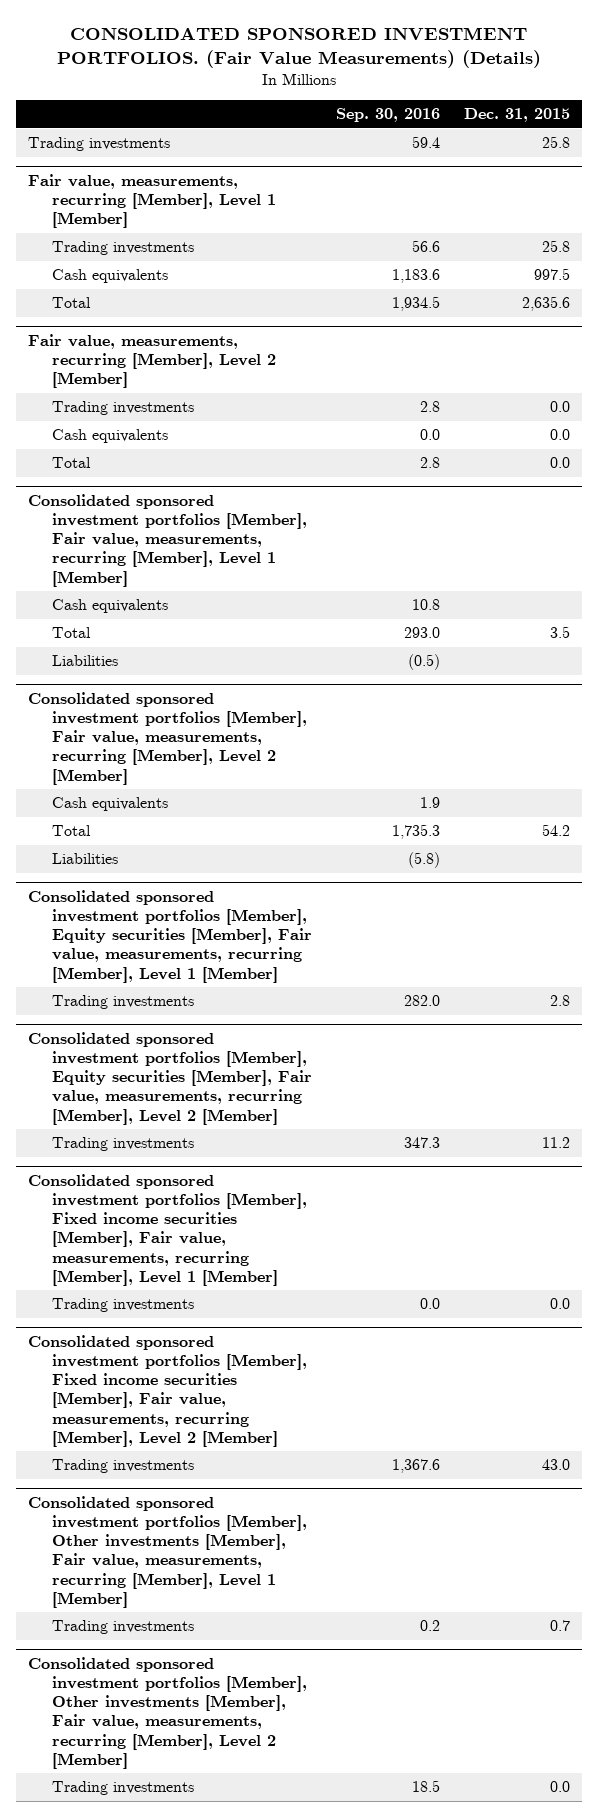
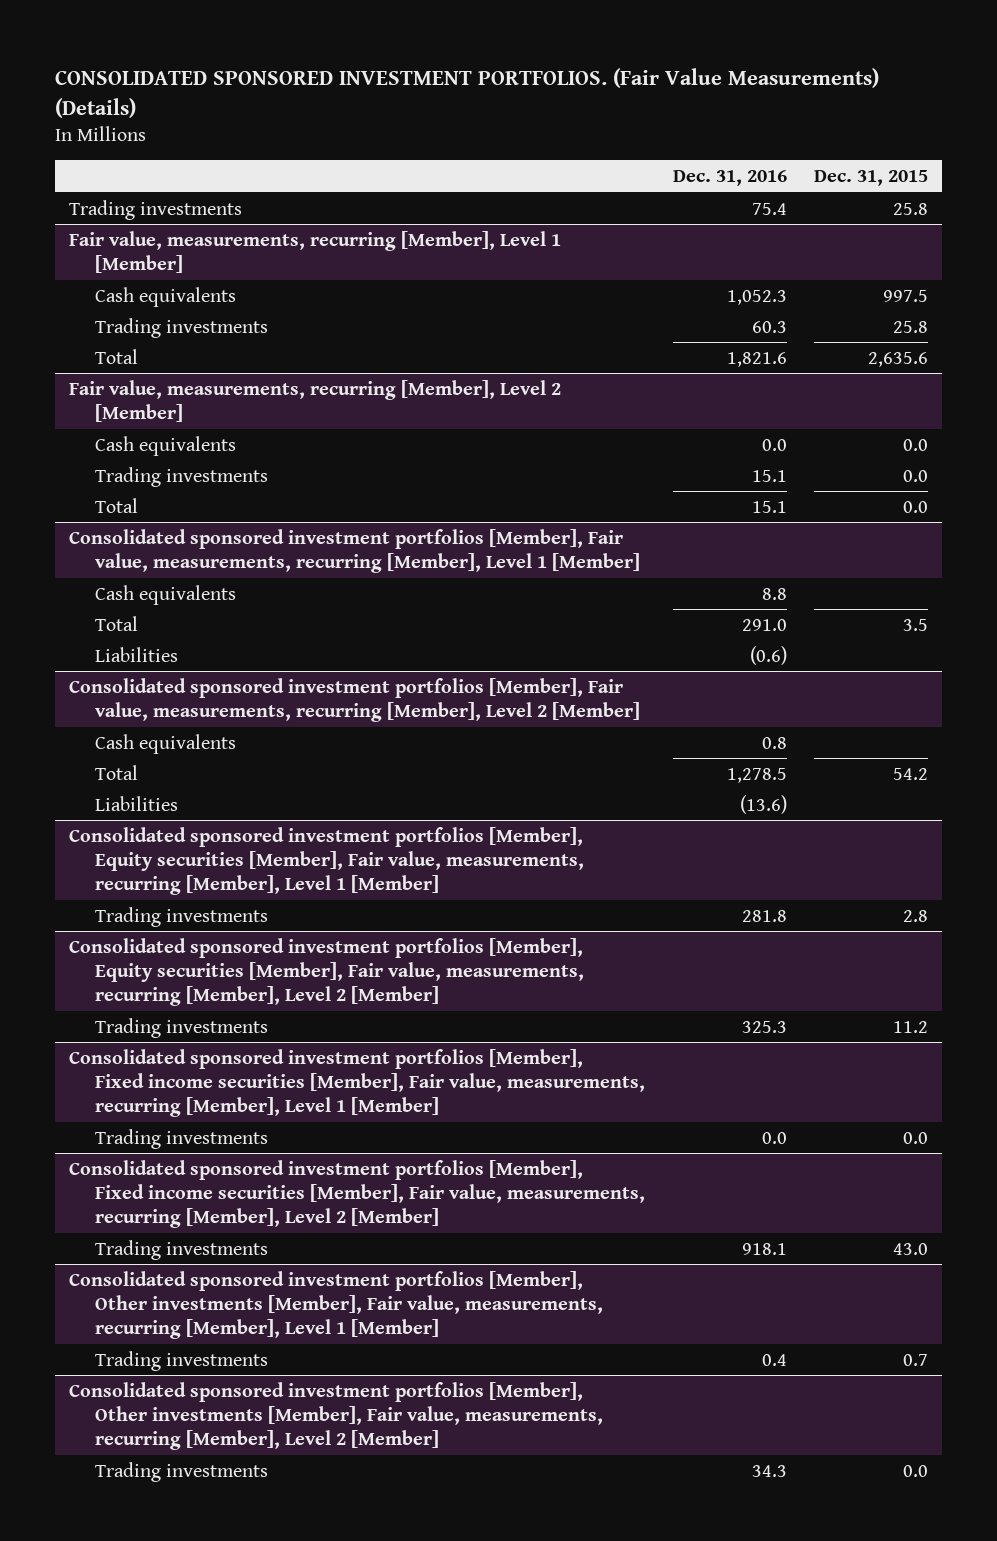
- | Sep. 30, 2016 | Dec. 31, 2015
+ | Dec. 31, 2016 | Dec. 31, 2015
@ Fair value, measurements, recurring [Member], Level 1 [Member]
moved down: Trading investments | 60.3 | 25.8
@ Fair value, measurements, recurring [Member], Level 2 [Member]
moved down: Trading investments | 15.1 | 0.0

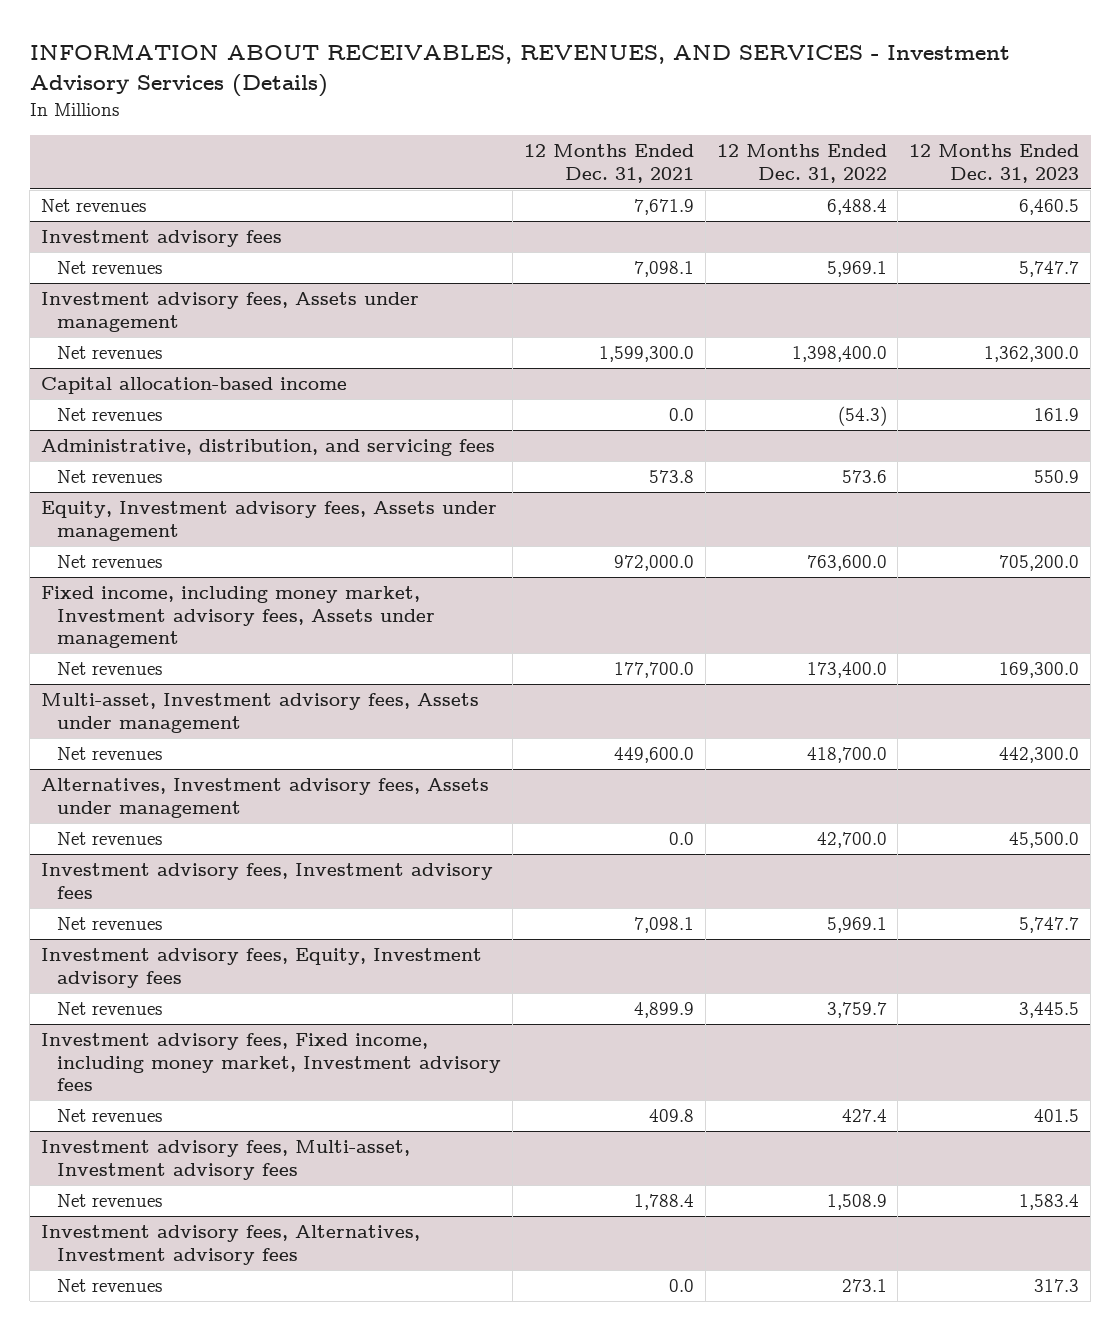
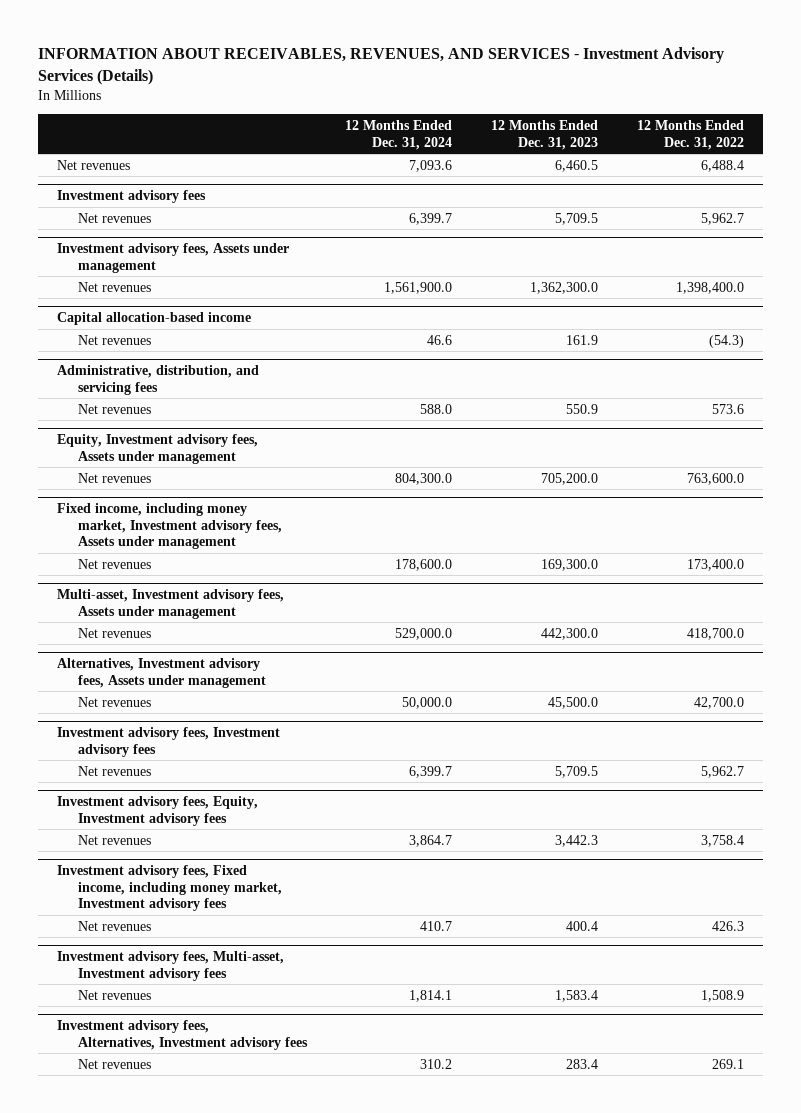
- | 12 Months Ended Dec. 31, 2021 | 12 Months Ended Dec. 31, 2022 | 12 Months Ended Dec. 31, 2023
+ | 12 Months Ended Dec. 31, 2024 | 12 Months Ended Dec. 31, 2023 | 12 Months Ended Dec. 31, 2022
@ Investment advisory fees
- Net revenues | 7,098.1 | 5,969.1 | 5,747.7
+ Net revenues | 6,399.7 | 5,709.5 | 5,962.7
@ Investment advisory fees, Investment advisory fees
- Net revenues | 7,098.1 | 5,969.1 | 5,747.7
+ Net revenues | 6,399.7 | 5,709.5 | 5,962.7
@ Investment advisory fees, Equity, Investment advisory fees
- Net revenues | 4,899.9 | 3,759.7 | 3,445.5
+ Net revenues | 3,864.7 | 3,442.3 | 3,758.4
@ Investment advisory fees, Fixed income, including money market, Investment advisory fees
- Net revenues | 409.8 | 427.4 | 401.5
+ Net revenues | 410.7 | 400.4 | 426.3
@ Investment advisory fees, Alternatives, Investment advisory fees
- Net revenues | 0.0 | 273.1 | 317.3
+ Net revenues | 310.2 | 283.4 | 269.1

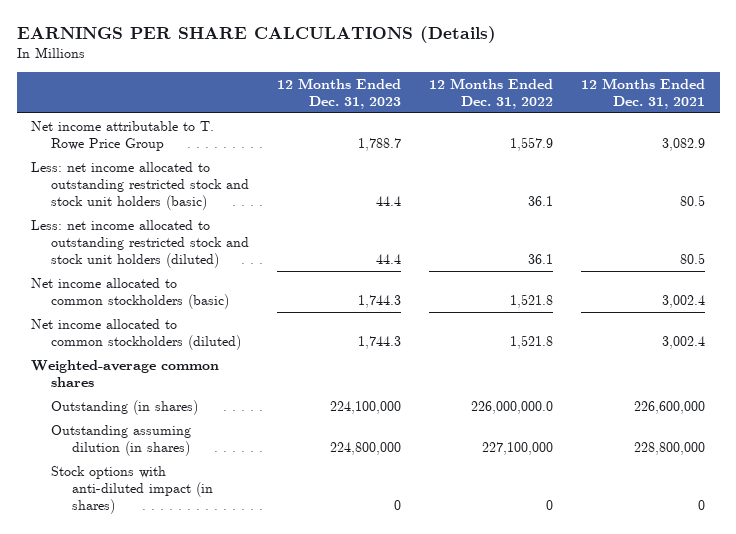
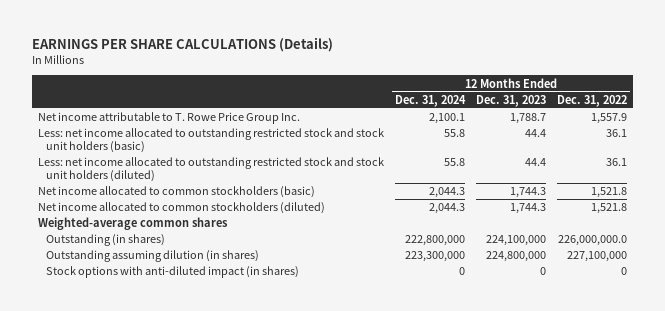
- | 12 Months Ended Dec. 31, 2023 | 12 Months Ended Dec. 31, 2022 | 12 Months Ended Dec. 31, 2021
+ | 12 Months Ended Dec. 31, 2024 | 12 Months Ended Dec. 31, 2023 | 12 Months Ended Dec. 31, 2022
- Net income attributable to T. Rowe Price Group | 1,788.7 | 1,557.9 | 3,082.9
+ Net income attributable to T. Rowe Price Group Inc. | 2,100.1 | 1,788.7 | 1,557.9

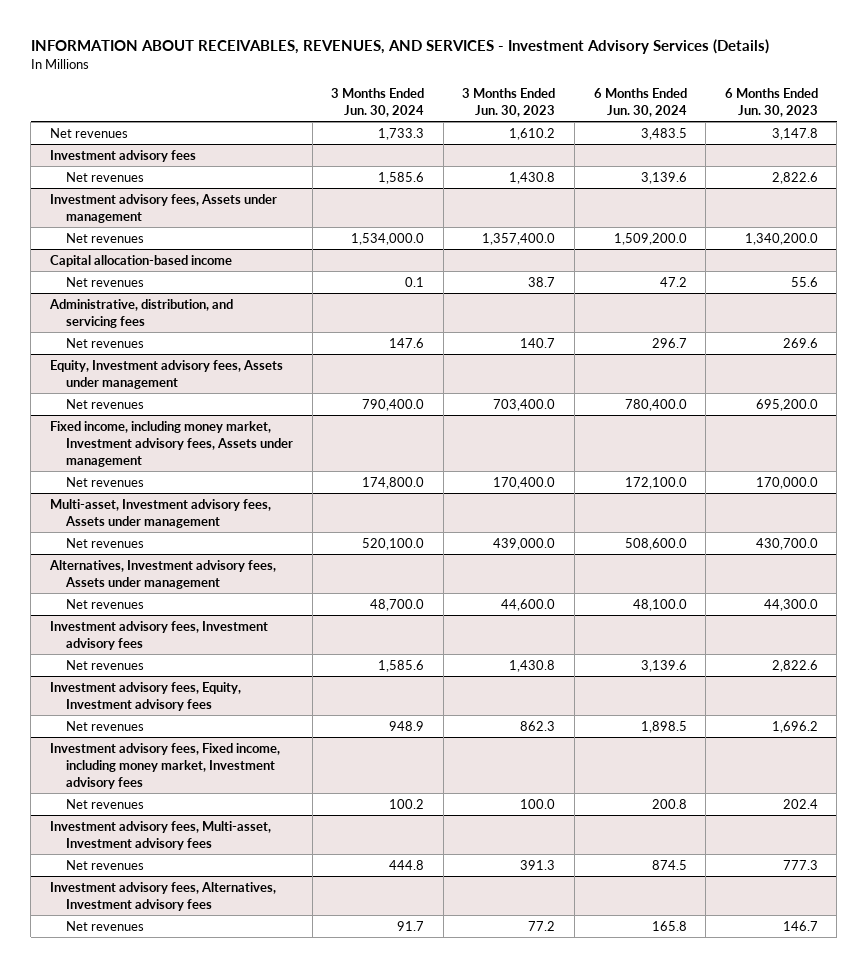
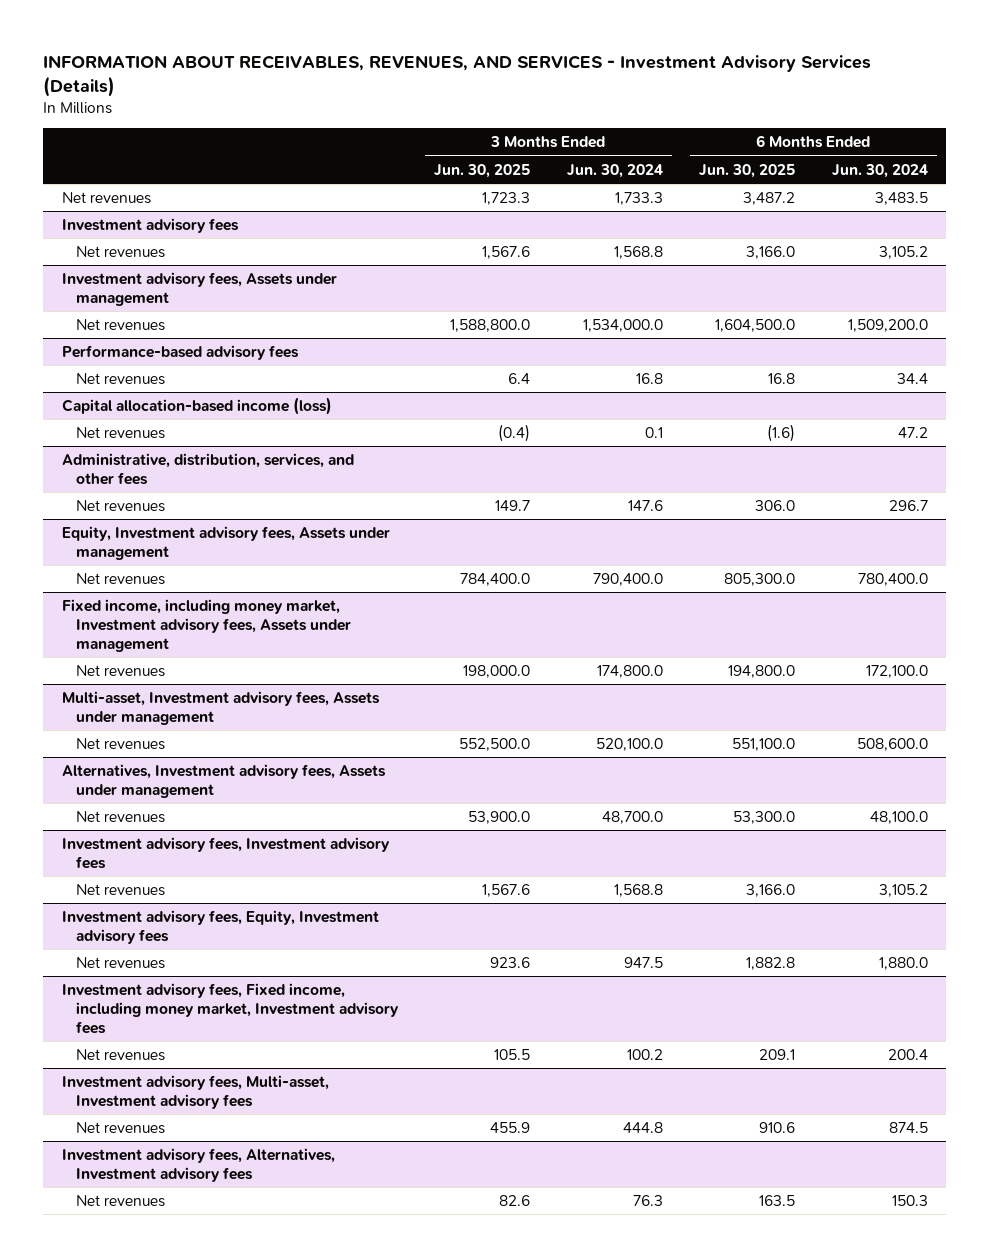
- | 3 Months Ended Jun. 30, 2024 | 3 Months Ended Jun. 30, 2023 | 6 Months Ended Jun. 30, 2024 | 6 Months Ended Jun. 30, 2023
+ | 3 Months Ended Jun. 30, 2025 | 3 Months Ended Jun. 30, 2024 | 6 Months Ended Jun. 30, 2025 | 6 Months Ended Jun. 30, 2024
@ Investment advisory fees
- Net revenues | 1,585.6 | 1,430.8 | 3,139.6 | 2,822.6
+ Net revenues | 1,567.6 | 1,568.8 | 3,166.0 | 3,105.2
- Capital allocation-based income
+ Performance-based advisory fees
+ Net revenues | 6.4 | 16.8 | 16.8 | 34.4
+ Capital allocation-based income (loss)
- Administrative, distribution, and servicing fees
+ Administrative, distribution, services, and other fees
@ Investment advisory fees, Investment advisory fees
- Net revenues | 1,585.6 | 1,430.8 | 3,139.6 | 2,822.6
+ Net revenues | 1,567.6 | 1,568.8 | 3,166.0 | 3,105.2
@ Investment advisory fees, Equity, Investment advisory fees
- Net revenues | 948.9 | 862.3 | 1,898.5 | 1,696.2
+ Net revenues | 923.6 | 947.5 | 1,882.8 | 1,880.0
@ Investment advisory fees, Fixed income, including money market, Investment advisory fees
- Net revenues | 100.2 | 100.0 | 200.8 | 202.4
+ Net revenues | 105.5 | 100.2 | 209.1 | 200.4
@ Investment advisory fees, Alternatives, Investment advisory fees
- Net revenues | 91.7 | 77.2 | 165.8 | 146.7
+ Net revenues | 82.6 | 76.3 | 163.5 | 150.3

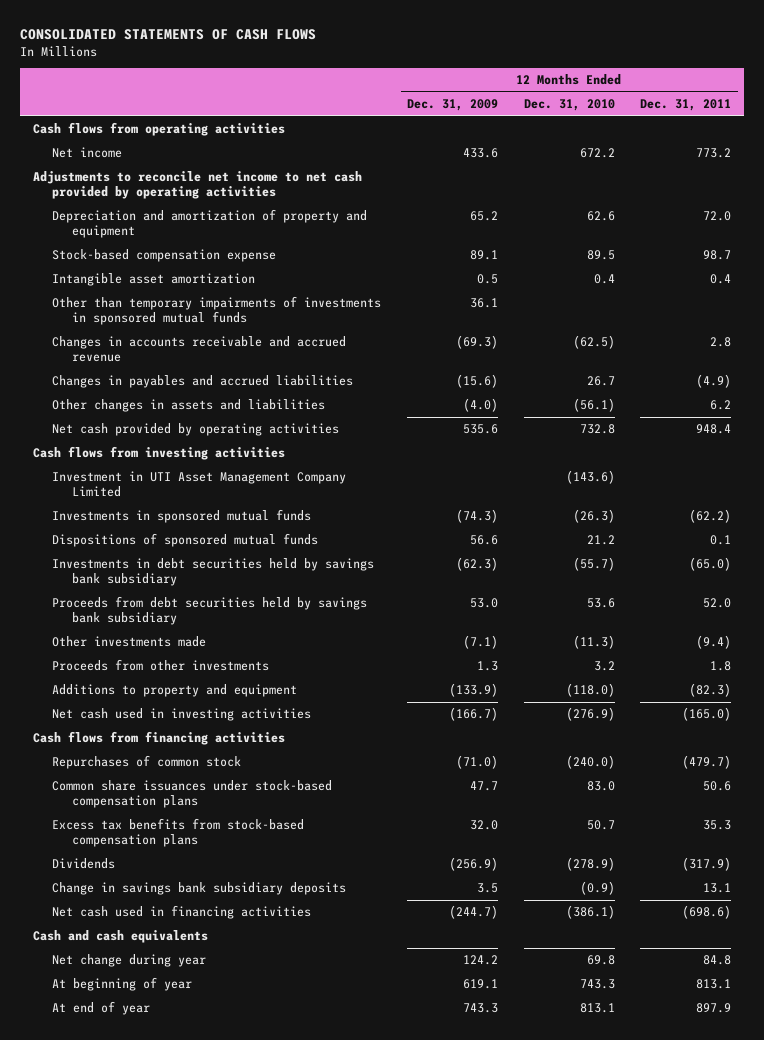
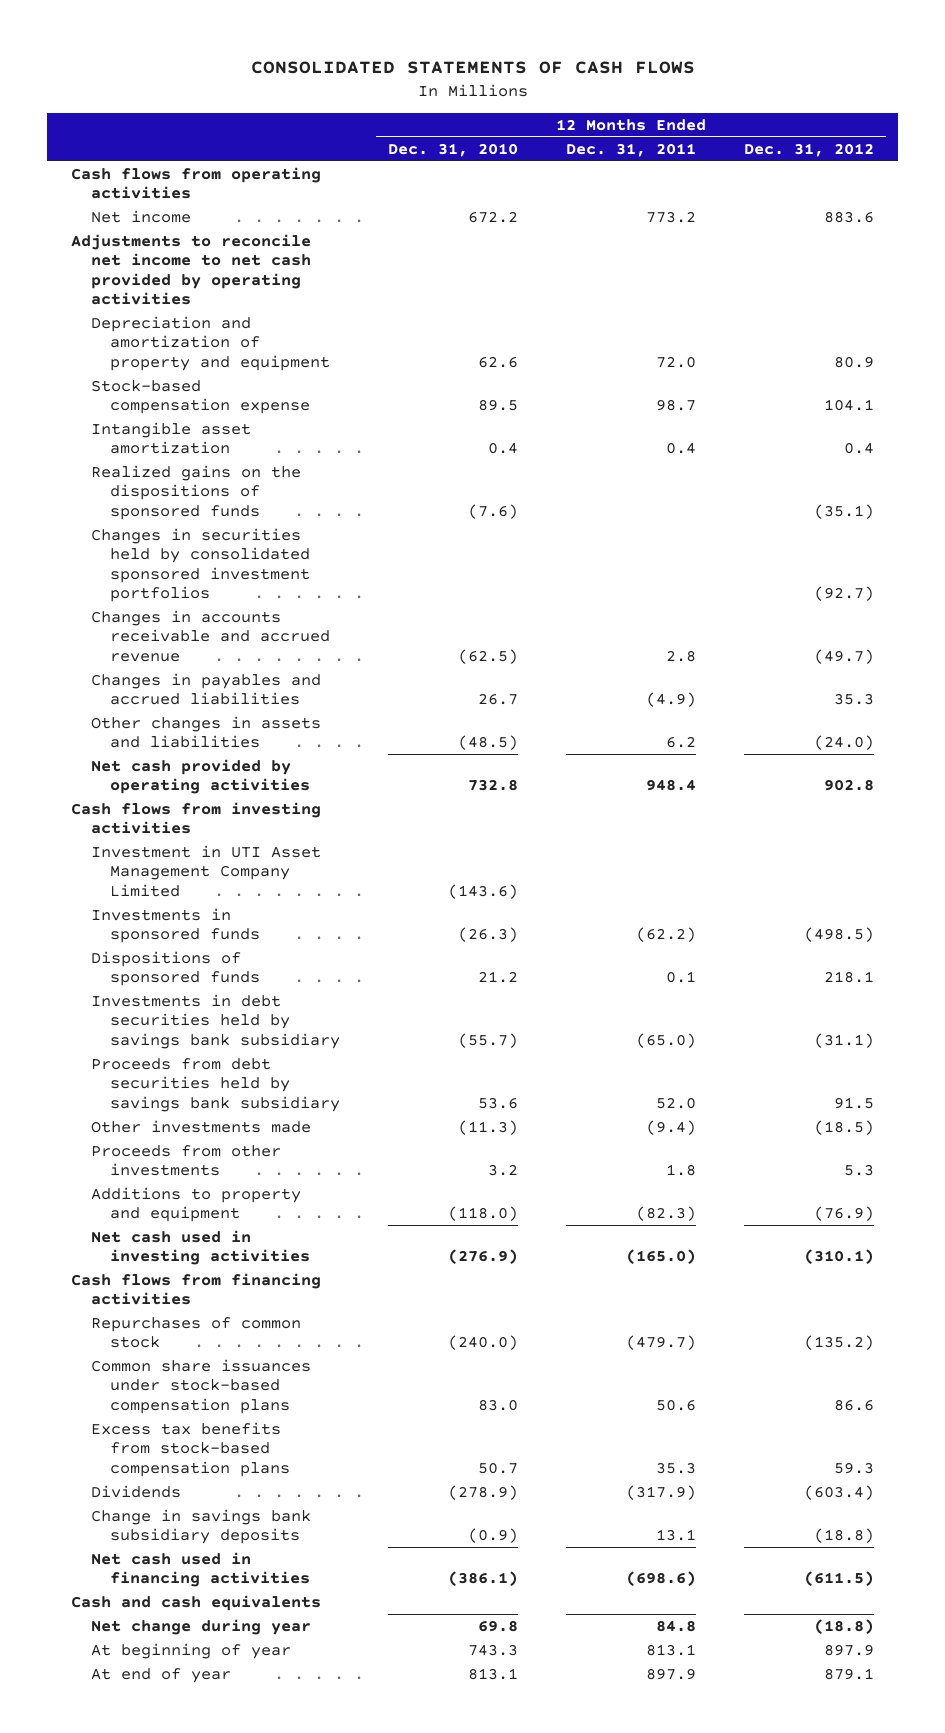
- | 12 Months Ended Dec. 31, 2009 | 12 Months Ended Dec. 31, 2010 | 12 Months Ended Dec. 31, 2011
+ | 12 Months Ended Dec. 31, 2010 | 12 Months Ended Dec. 31, 2011 | 12 Months Ended Dec. 31, 2012
- Other than temporary impairments of investments in sponsored mutual funds | 36.1 | |
+ Realized gains on the dispositions of sponsored funds | (7.6) | | (35.1)
+ Changes in securities held by consolidated sponsored investment portfolios | | | (92.7)
- Other changes in assets and liabilities | (4.0) | (56.1) | 6.2
+ Other changes in assets and liabilities | (48.5) | 6.2 | (24.0)
- Investments in sponsored mutual funds | (74.3) | (26.3) | (62.2)
- Dispositions of sponsored mutual funds | 56.6 | 21.2 | 0.1
+ Investments in sponsored funds | (26.3) | (62.2) | (498.5)
+ Dispositions of sponsored funds | 21.2 | 0.1 | 218.1

